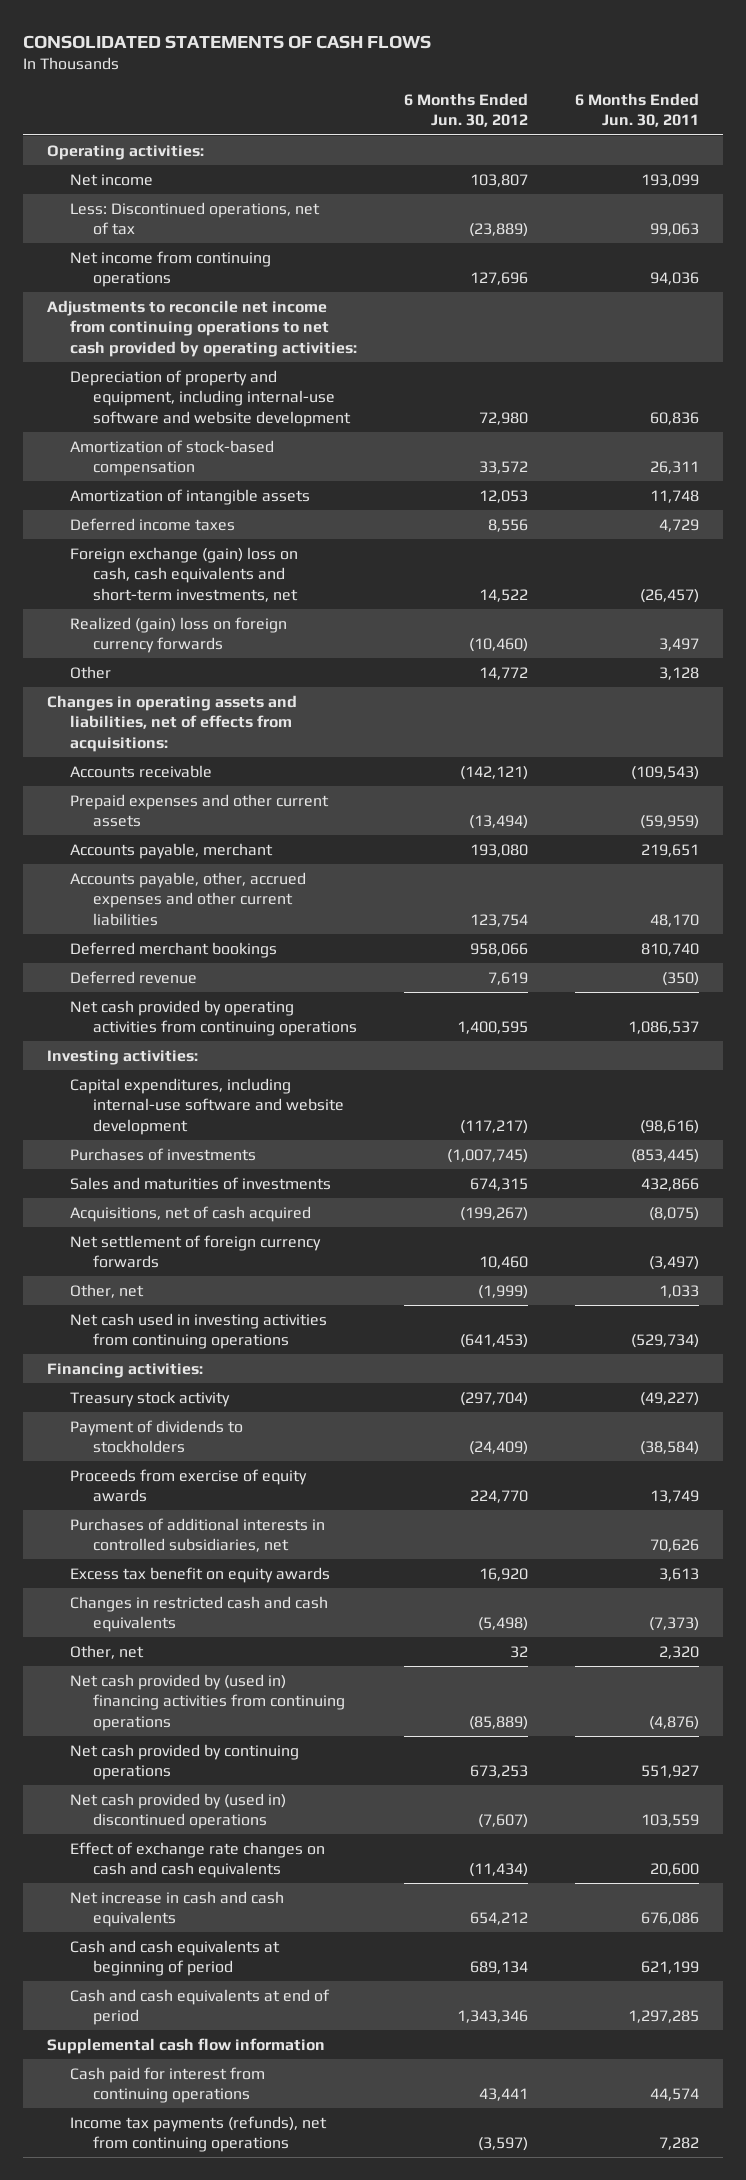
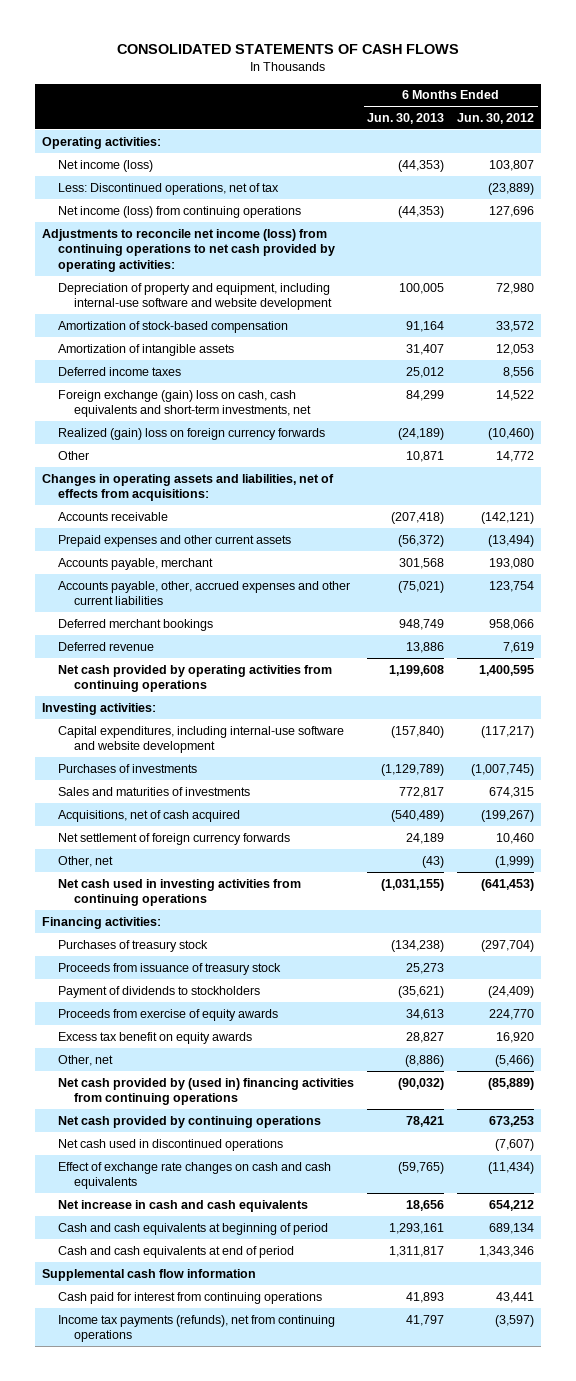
- | 6 Months Ended Jun. 30, 2012 | 6 Months Ended Jun. 30, 2011
+ | 6 Months Ended Jun. 30, 2013 | 6 Months Ended Jun. 30, 2012
- Net income | 103,807 | 193,099
+ Net income (loss) | (44,353) | 103,807
- Net income from continuing operations | 127,696 | 94,036
- Adjustments to reconcile net income from continuing operations to net cash provided by operating activities:
+ Net income (loss) from continuing operations | (44,353) | 127,696
+ Adjustments to reconcile net income (loss) from continuing operations to net cash provided by operating activities:
- Treasury stock activity | (297,704) | (49,227)
+ Purchases of treasury stock | (134,238) | (297,704)
+ Proceeds from issuance of treasury stock | 25,273 |
- Purchases of additional interests in controlled subsidiaries, net | | 70,626
- Changes in restricted cash and cash equivalents | (5,498) | (7,373)
- Other, net | 32 | 2,320
+ Other, net | (8,886) | (5,466)
- Net cash provided by (used in) discontinued operations | (7,607) | 103,559
+ Net cash used in discontinued operations | | (7,607)

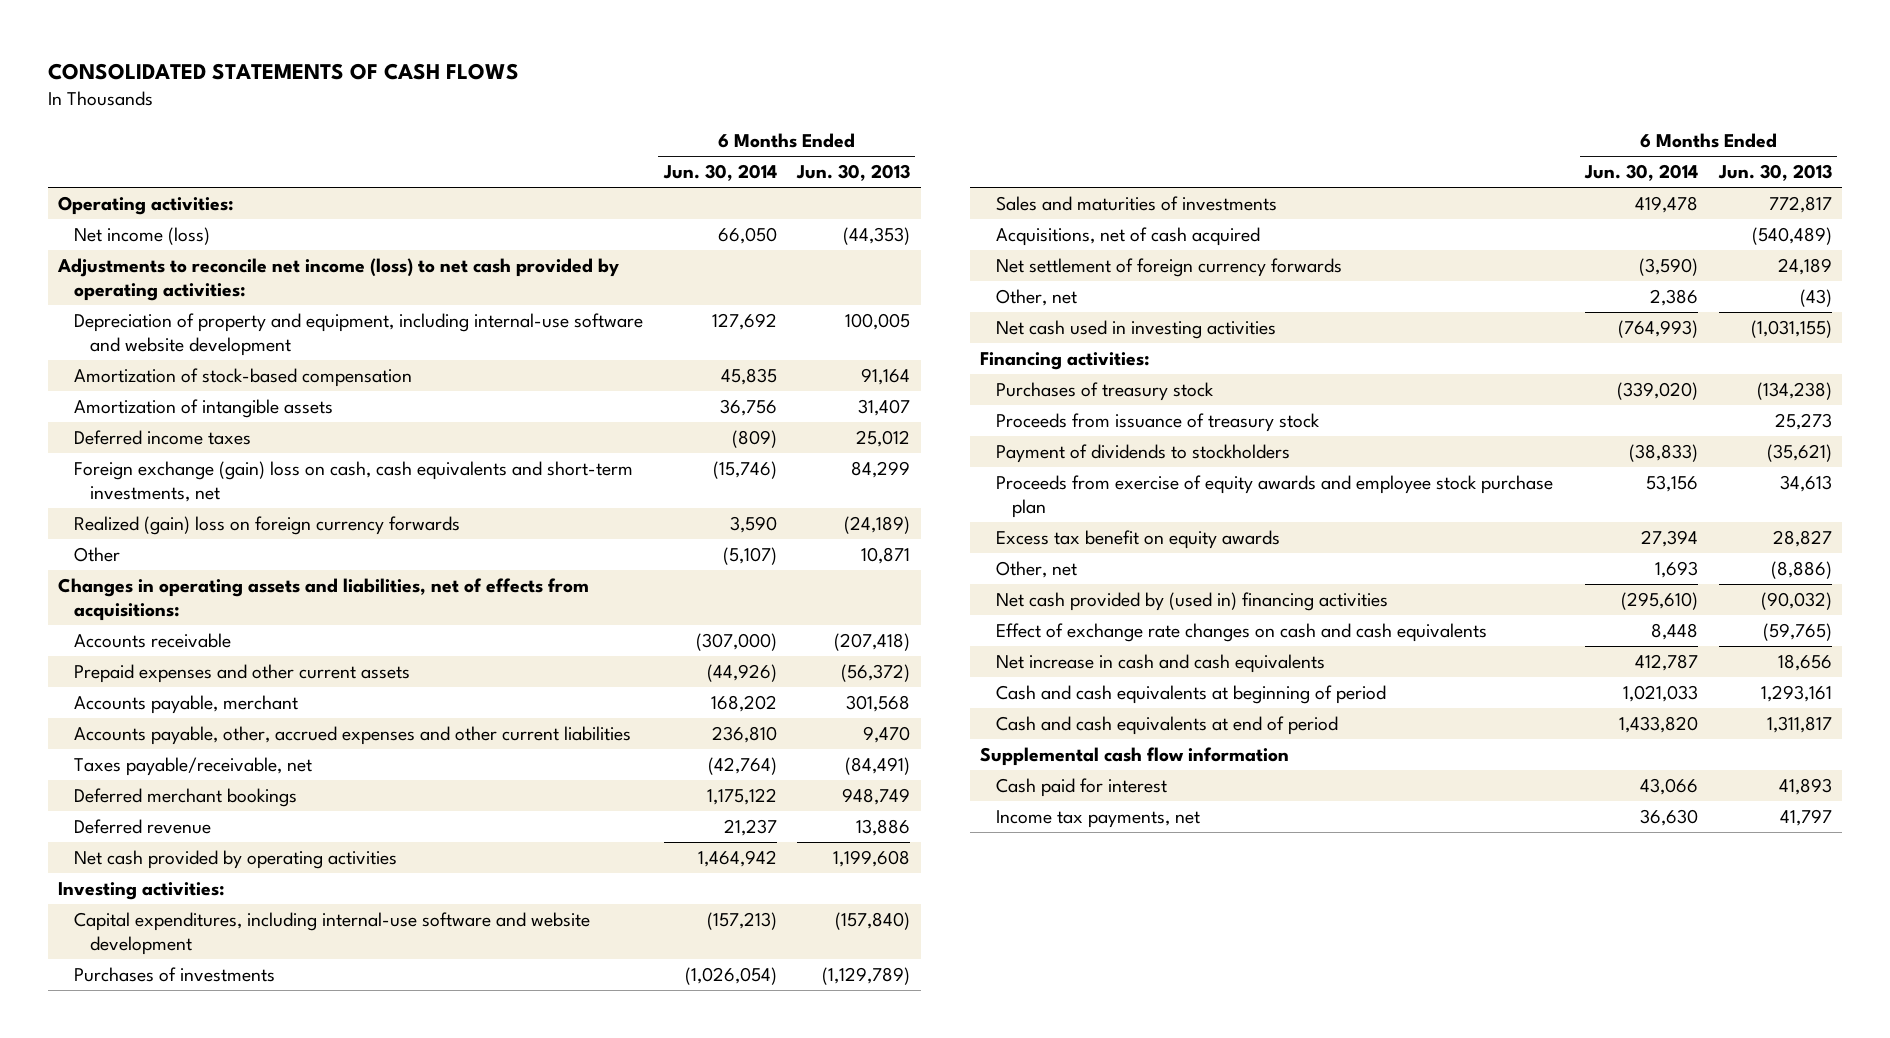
- | 6 Months Ended Jun. 30, 2013 | 6 Months Ended Jun. 30, 2012
+ | 6 Months Ended Jun. 30, 2014 | 6 Months Ended Jun. 30, 2013
- Less: Discontinued operations, net of tax | | (23,889)
- Net income (loss) from continuing operations | (44,353) | 127,696
- Adjustments to reconcile net income (loss) from continuing operations to net cash provided by operating activities:
+ Adjustments to reconcile net income (loss) to net cash provided by operating activities:
- Accounts payable, other, accrued expenses and other current liabilities | (75,021) | 123,754
+ Accounts payable, other, accrued expenses and other current liabilities | 236,810 | 9,470
+ Taxes payable/receivable, net | (42,764) | (84,491)
- Net cash provided by operating activities from continuing operations | 1,199,608 | 1,400,595
+ Net cash provided by operating activities | 1,464,942 | 1,199,608
- Net cash used in investing activities from continuing operations | (1,031,155) | (641,453)
+ Net cash used in investing activities | (764,993) | (1,031,155)
- Proceeds from exercise of equity awards | 34,613 | 224,770
+ Proceeds from exercise of equity awards and employee stock purchase plan | 53,156 | 34,613
- Net cash provided by (used in) financing activities from continuing operations | (90,032) | (85,889)
- Net cash provided by continuing operations | 78,421 | 673,253
- Net cash used in discontinued operations | | (7,607)
+ Net cash provided by (used in) financing activities | (295,610) | (90,032)
- Cash paid for interest from continuing operations | 41,893 | 43,441
- Income tax payments (refunds), net from continuing operations | 41,797 | (3,597)
+ Cash paid for interest | 43,066 | 41,893
+ Income tax payments, net | 36,630 | 41,797

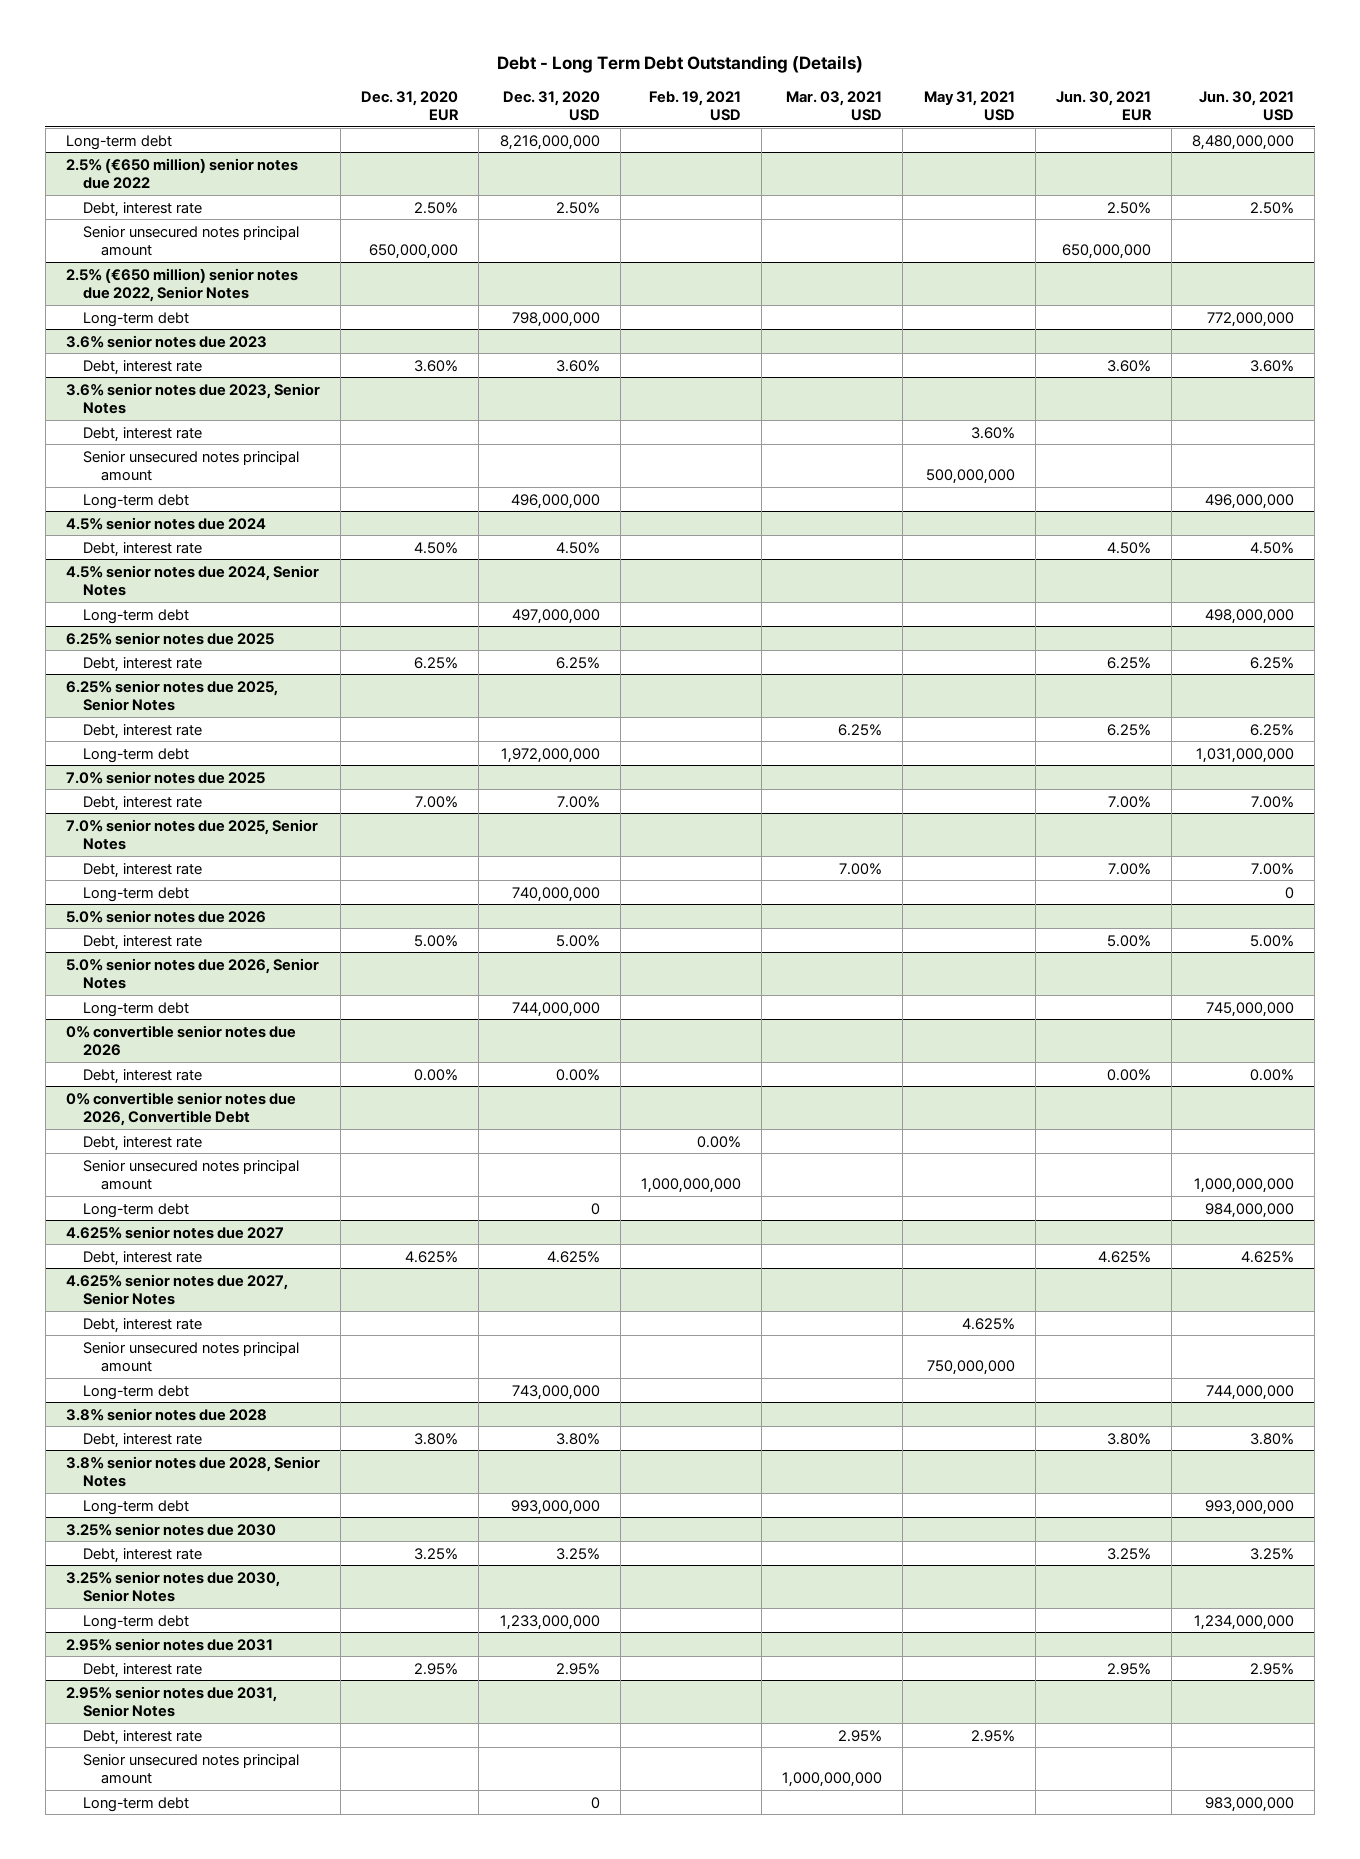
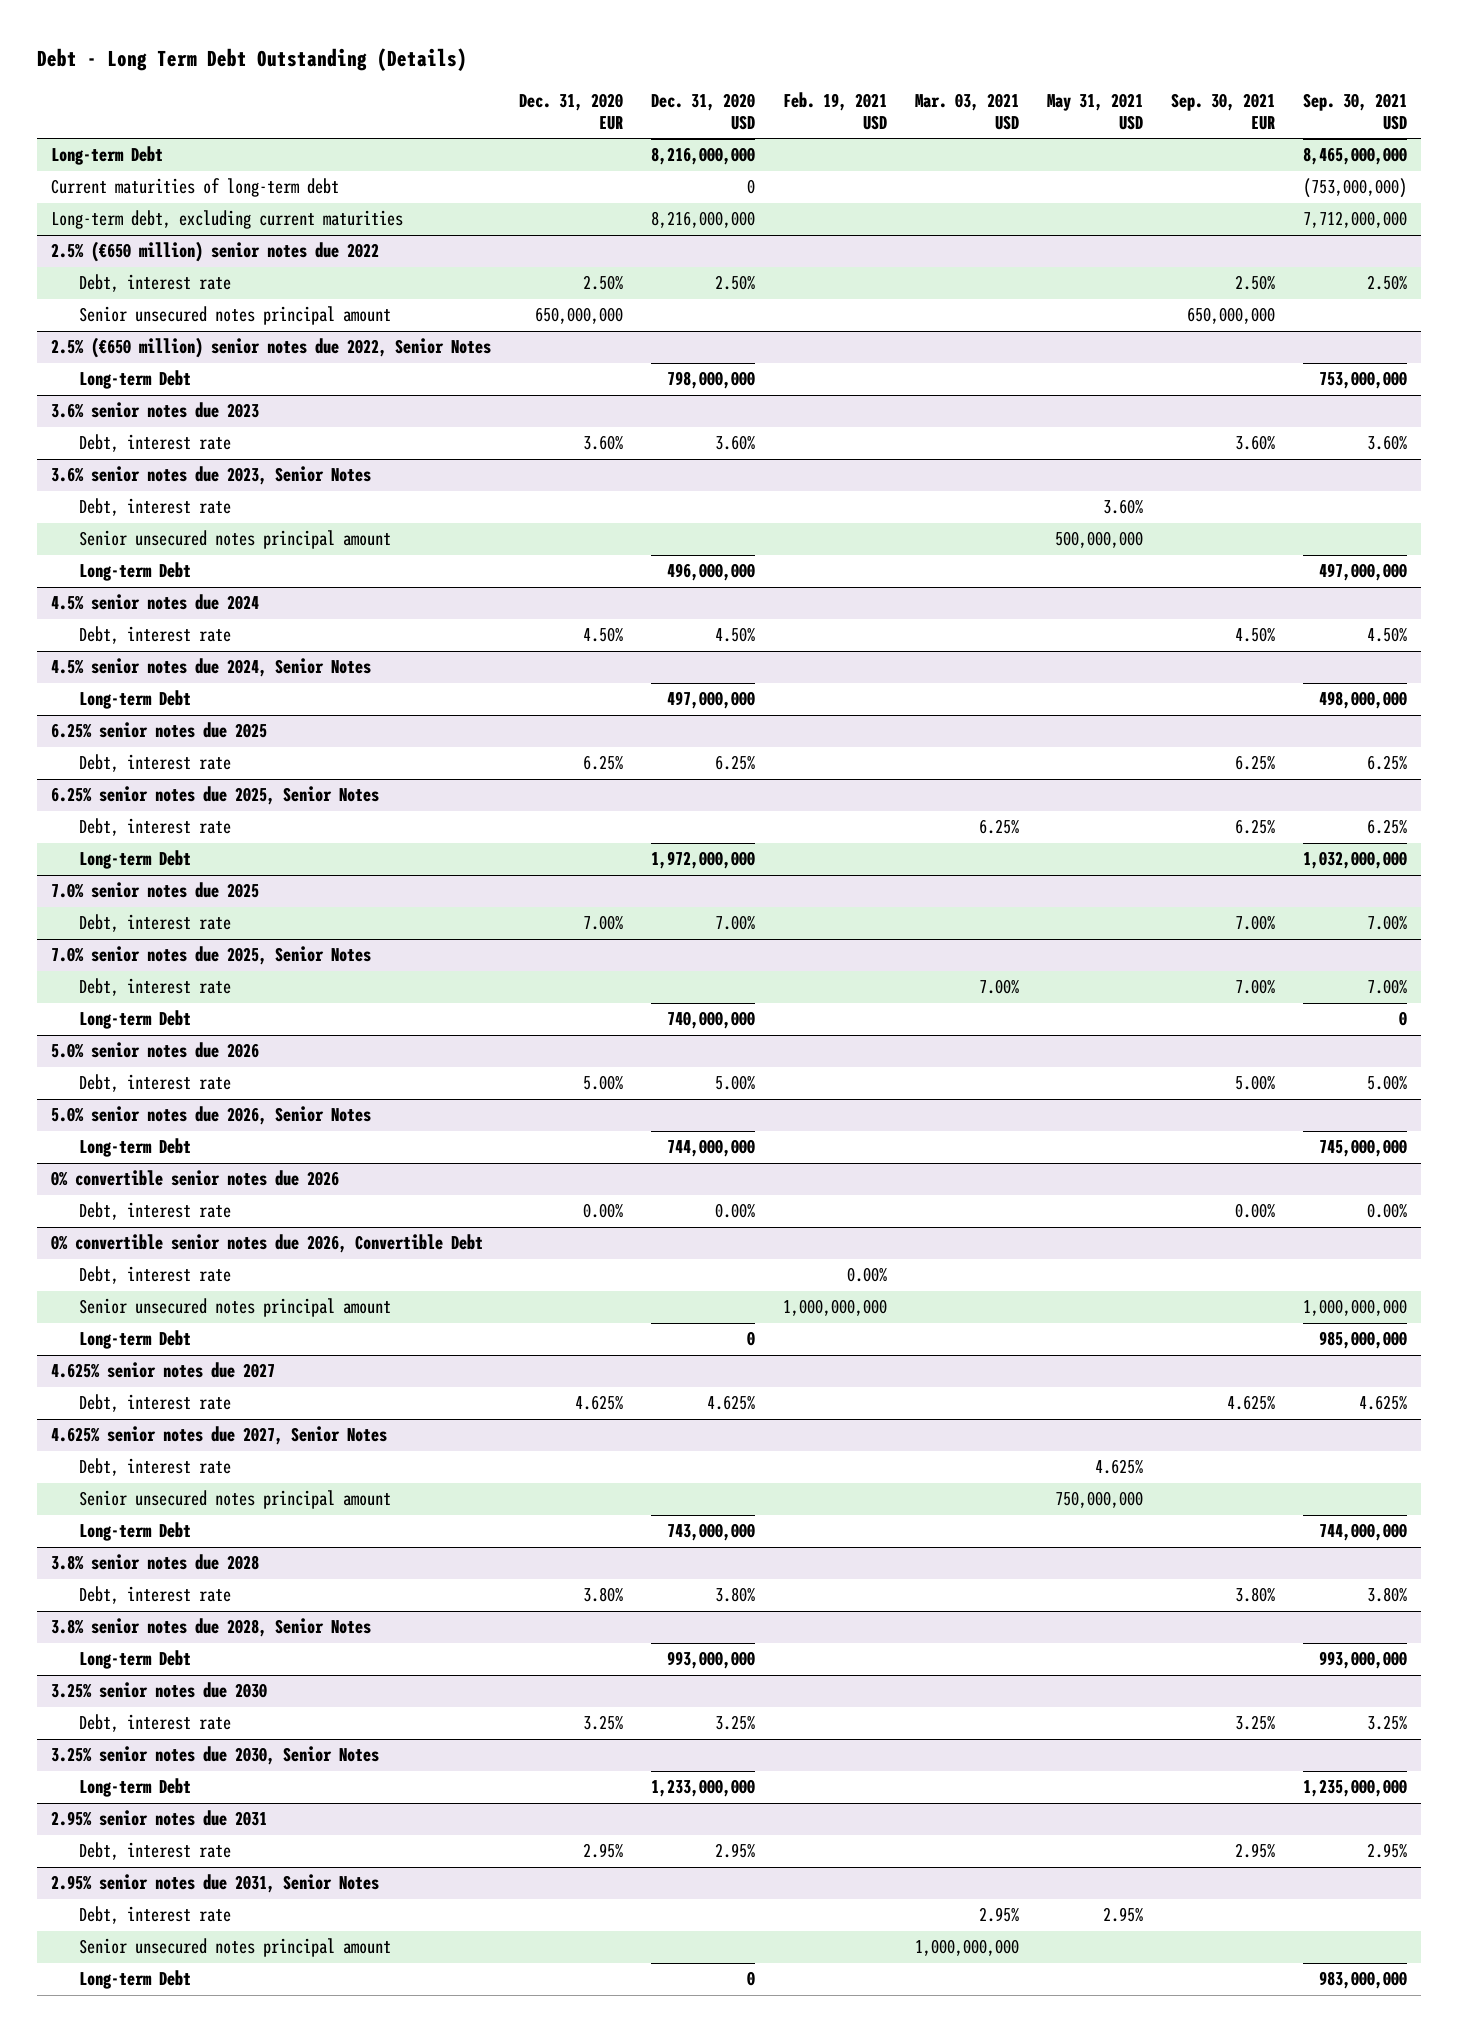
- | Dec. 31, 2020 EUR | Dec. 31, 2020 USD | Feb. 19, 2021 USD | Mar. 03, 2021 USD | May 31, 2021 USD | Jun. 30, 2021 EUR | Jun. 30, 2021 USD
+ | Dec. 31, 2020 EUR | Dec. 31, 2020 USD | Feb. 19, 2021 USD | Mar. 03, 2021 USD | May 31, 2021 USD | Sep. 30, 2021 EUR | Sep. 30, 2021 USD
- Long-term debt | | 8,216,000,000 | | | | | 8,480,000,000
+ Long-term Debt | | 8,216,000,000 | | | | | 8,465,000,000
+ Current maturities of long-term debt | | 0 | | | | | (753,000,000)
+ Long-term debt, excluding current maturities | | 8,216,000,000 | | | | | 7,712,000,000
@ 2.5% (€650 million) senior notes due 2022, Senior Notes
- Long-term debt | | 798,000,000 | | | | | 772,000,000
+ Long-term Debt | | 798,000,000 | | | | | 753,000,000
@ 3.6% senior notes due 2023, Senior Notes
- Long-term debt | | 496,000,000 | | | | | 496,000,000
+ Long-term Debt | | 496,000,000 | | | | | 497,000,000
@ 4.5% senior notes due 2024, Senior Notes
- Long-term debt | | 497,000,000 | | | | | 498,000,000
+ Long-term Debt | | 497,000,000 | | | | | 498,000,000
@ 6.25% senior notes due 2025, Senior Notes
- Long-term debt | | 1,972,000,000 | | | | | 1,031,000,000
+ Long-term Debt | | 1,972,000,000 | | | | | 1,032,000,000
@ 7.0% senior notes due 2025, Senior Notes
- Long-term debt | | 740,000,000 | | | | | 0
+ Long-term Debt | | 740,000,000 | | | | | 0
@ 5.0% senior notes due 2026, Senior Notes
- Long-term debt | | 744,000,000 | | | | | 745,000,000
+ Long-term Debt | | 744,000,000 | | | | | 745,000,000
@ 0% convertible senior notes due 2026, Convertible Debt
- Long-term debt | | 0 | | | | | 984,000,000
+ Long-term Debt | | 0 | | | | | 985,000,000
@ 4.625% senior notes due 2027, Senior Notes
- Long-term debt | | 743,000,000 | | | | | 744,000,000
+ Long-term Debt | | 743,000,000 | | | | | 744,000,000
@ 3.8% senior notes due 2028, Senior Notes
- Long-term debt | | 993,000,000 | | | | | 993,000,000
+ Long-term Debt | | 993,000,000 | | | | | 993,000,000
@ 3.25% senior notes due 2030, Senior Notes
- Long-term debt | | 1,233,000,000 | | | | | 1,234,000,000
+ Long-term Debt | | 1,233,000,000 | | | | | 1,235,000,000
@ 2.95% senior notes due 2031, Senior Notes
- Long-term debt | | 0 | | | | | 983,000,000
+ Long-term Debt | | 0 | | | | | 983,000,000

